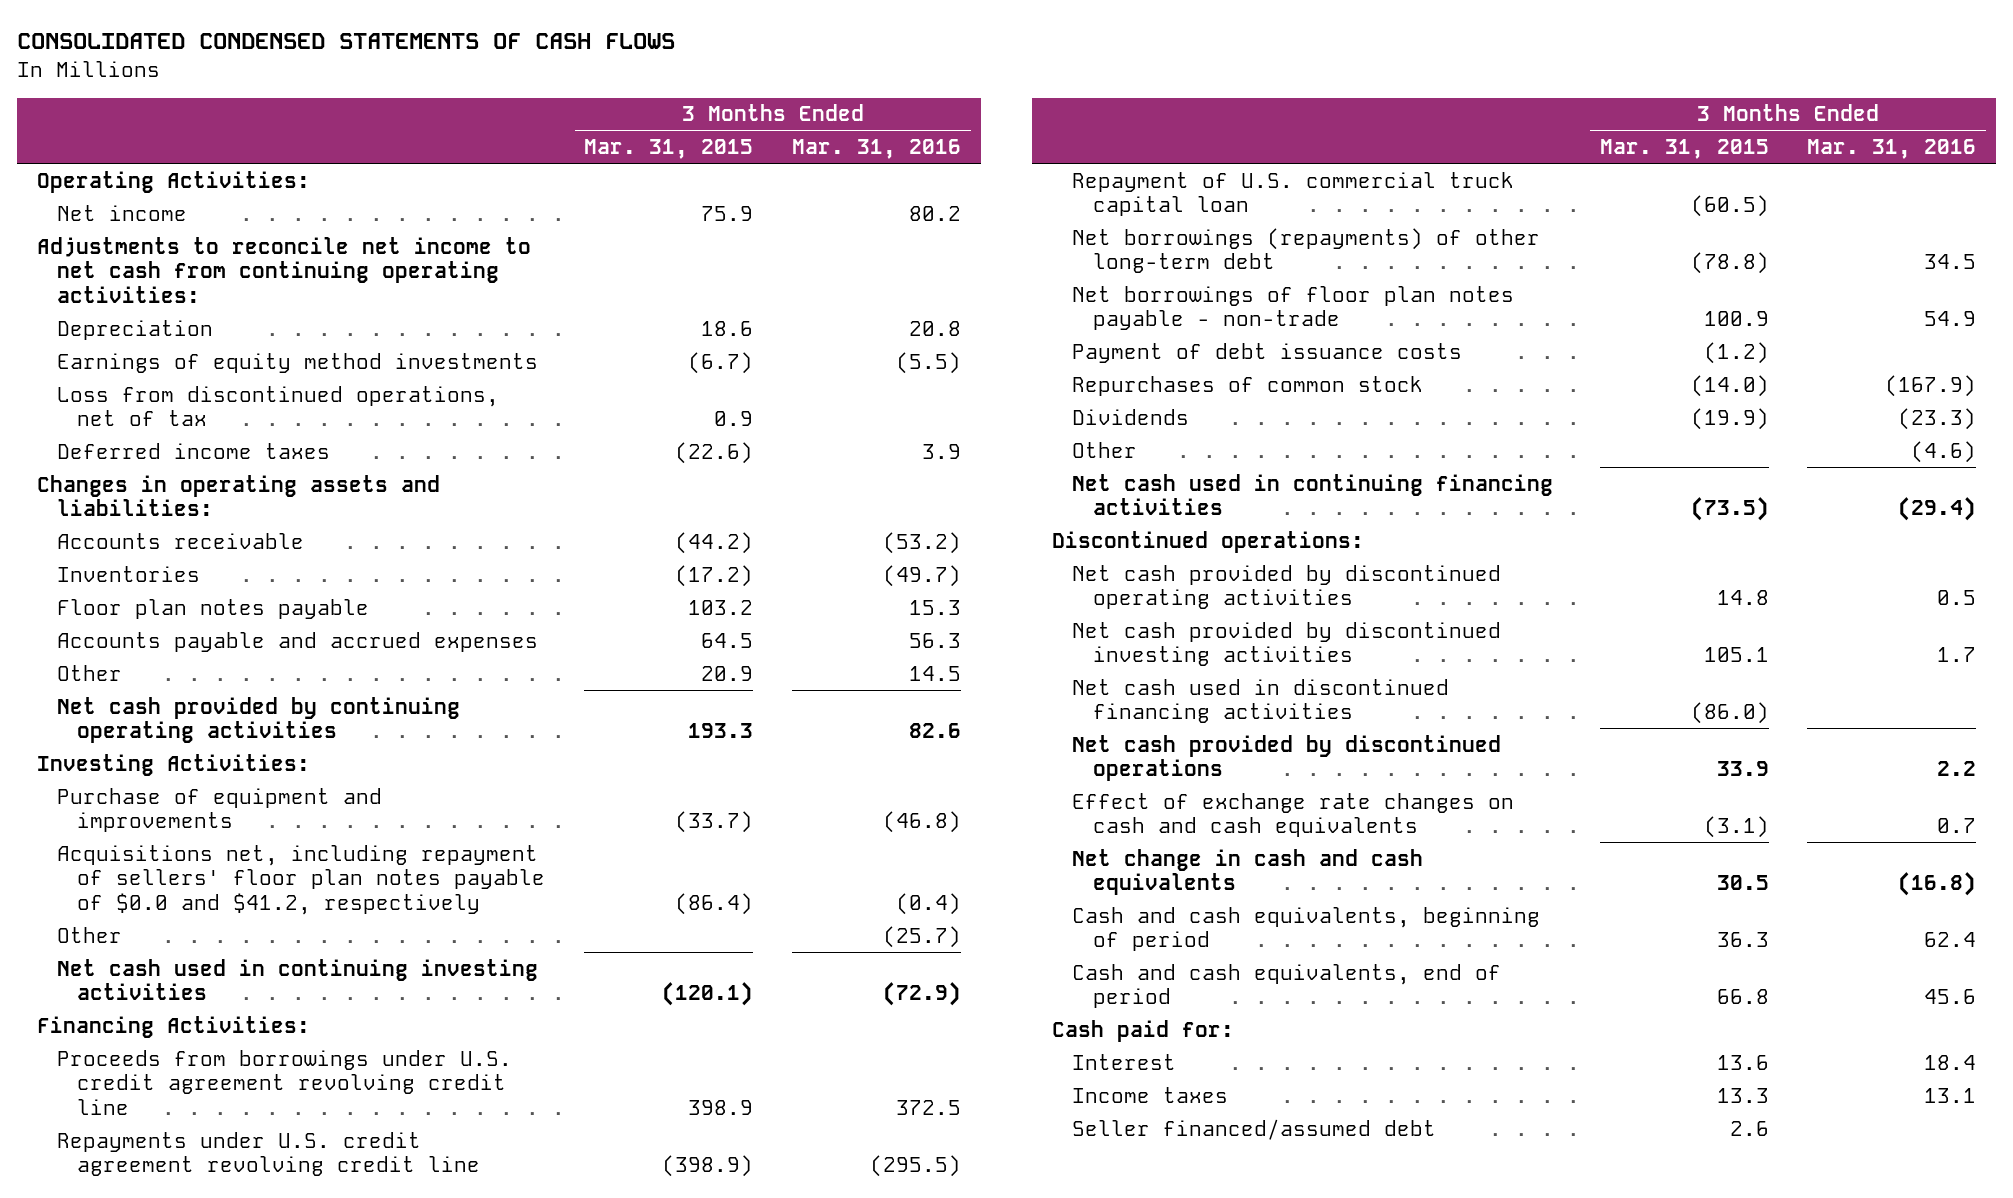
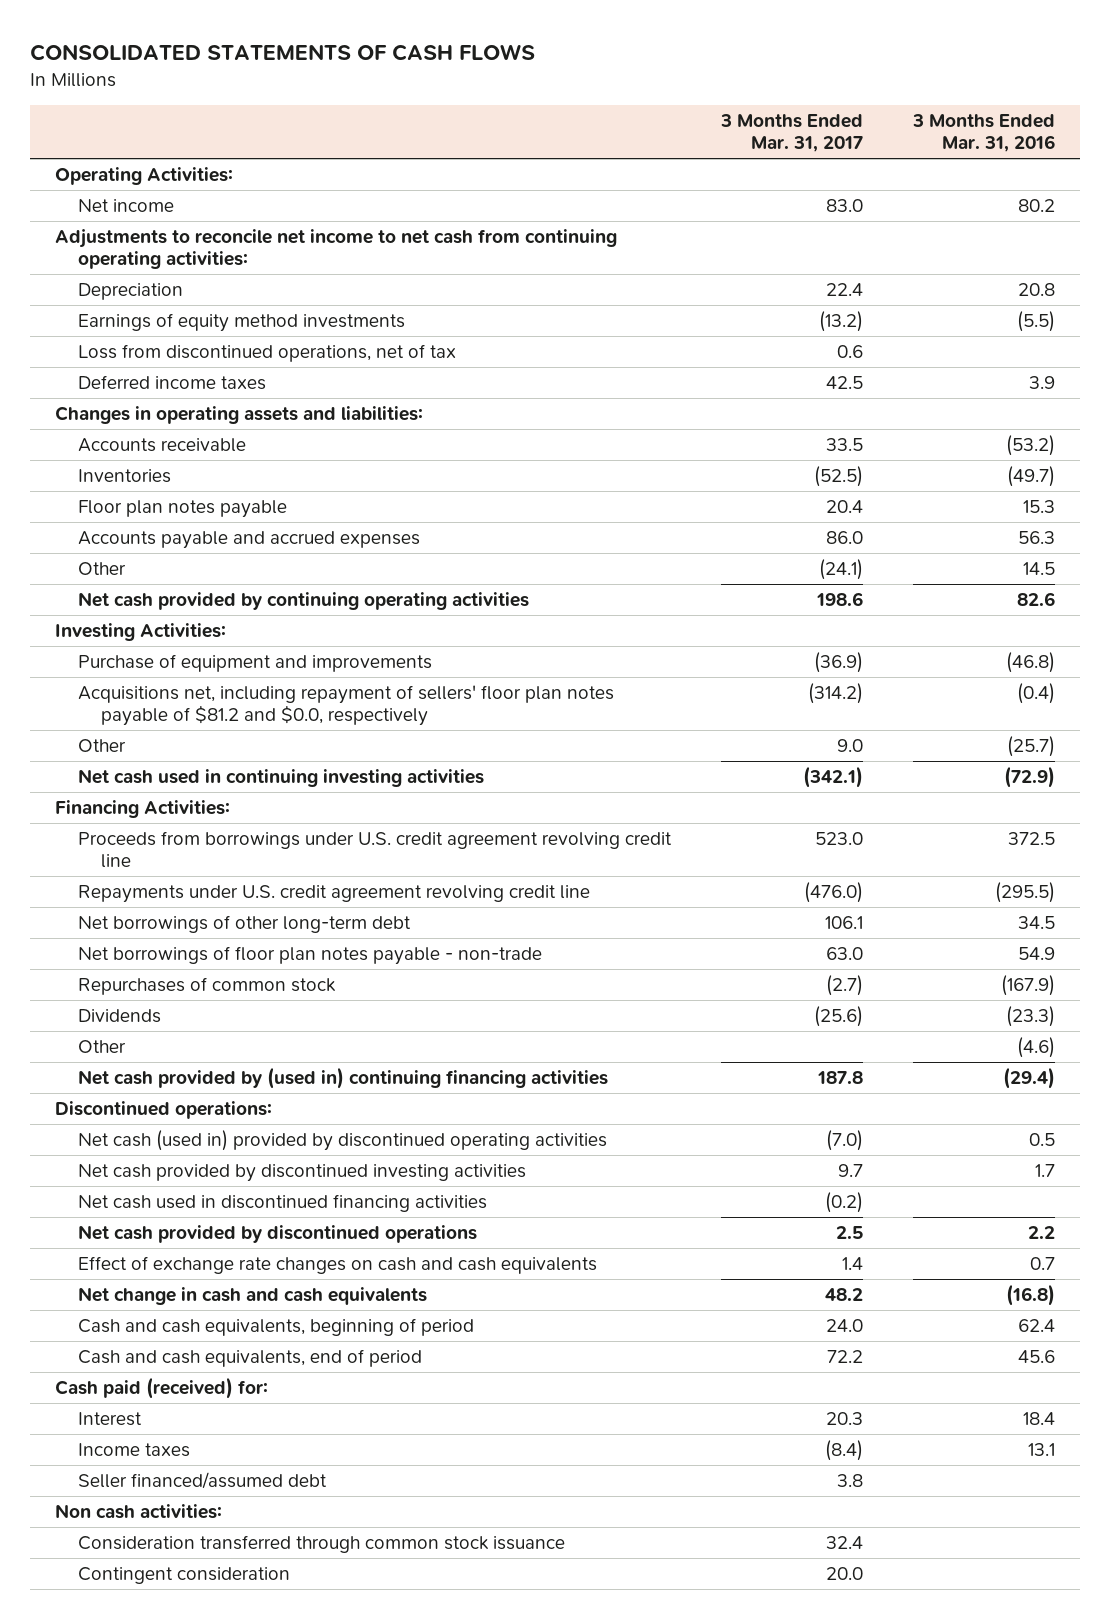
- CONSOLIDATED CONDENSED STATEMENTS OF CASH FLOWS
+ CONSOLIDATED STATEMENTS OF CASH FLOWS
- | 3 Months Ended Mar. 31, 2015 | 3 Months Ended Mar. 31, 2016
+ | 3 Months Ended Mar. 31, 2017 | 3 Months Ended Mar. 31, 2016
- Acquisitions net, including repayment of sellers' floor plan notes payable of $0.0 and $41.2, respectively | (86.4) | (0.4)
+ Acquisitions net, including repayment of sellers' floor plan notes payable of $81.2 and $0.0, respectively | (314.2) | (0.4)
- Repayment of U.S. commercial truck capital loan | (60.5) |
- Net borrowings (repayments) of other long-term debt | (78.8) | 34.5
+ Net borrowings of other long-term debt | 106.1 | 34.5
- Payment of debt issuance costs | (1.2) |
- Net cash used in continuing financing activities | (73.5) | (29.4)
+ Net cash provided by (used in) continuing financing activities | 187.8 | (29.4)
- Net cash provided by discontinued operating activities | 14.8 | 0.5
+ Net cash (used in) provided by discontinued operating activities | (7.0) | 0.5
- Cash paid for:
+ Cash paid (received) for:
+ Non cash activities:
+ Consideration transferred through common stock issuance | 32.4 |
+ Contingent consideration | 20.0 |

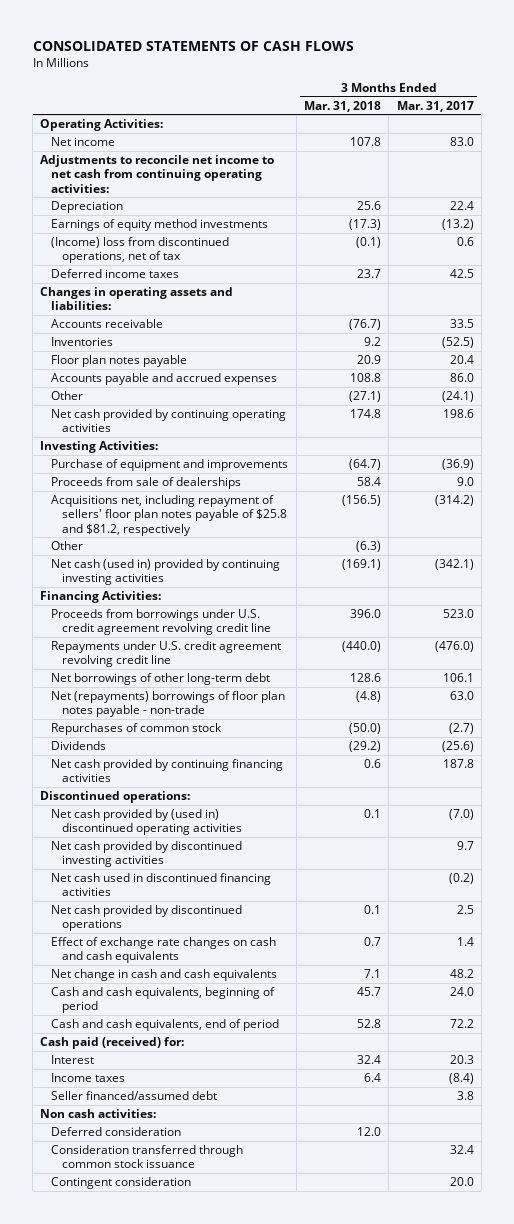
- | 3 Months Ended Mar. 31, 2017 | 3 Months Ended Mar. 31, 2016
+ | 3 Months Ended Mar. 31, 2018 | 3 Months Ended Mar. 31, 2017
- Loss from discontinued operations, net of tax | 0.6 |
+ (Income) loss from discontinued operations, net of tax | (0.1) | 0.6
- Acquisitions net, including repayment of sellers' floor plan notes payable of $81.2 and $0.0, respectively | (314.2) | (0.4)
- Other | 9.0 | (25.7)
- Net cash used in continuing investing activities | (342.1) | (72.9)
+ Proceeds from sale of dealerships | 58.4 | 9.0
+ Acquisitions net, including repayment of sellers' floor plan notes payable of $25.8 and $81.2, respectively | (156.5) | (314.2)
moved up: Other | (6.3) |
+ Net cash (used in) provided by continuing investing activities | (169.1) | (342.1)
- Net borrowings of floor plan notes payable - non-trade | 63.0 | 54.9
+ Net (repayments) borrowings of floor plan notes payable - non-trade | (4.8) | 63.0
- Net cash provided by (used in) continuing financing activities | 187.8 | (29.4)
+ Net cash provided by continuing financing activities | 0.6 | 187.8
- Net cash (used in) provided by discontinued operating activities | (7.0) | 0.5
+ Net cash provided by (used in) discontinued operating activities | 0.1 | (7.0)
+ Deferred consideration | 12.0 |

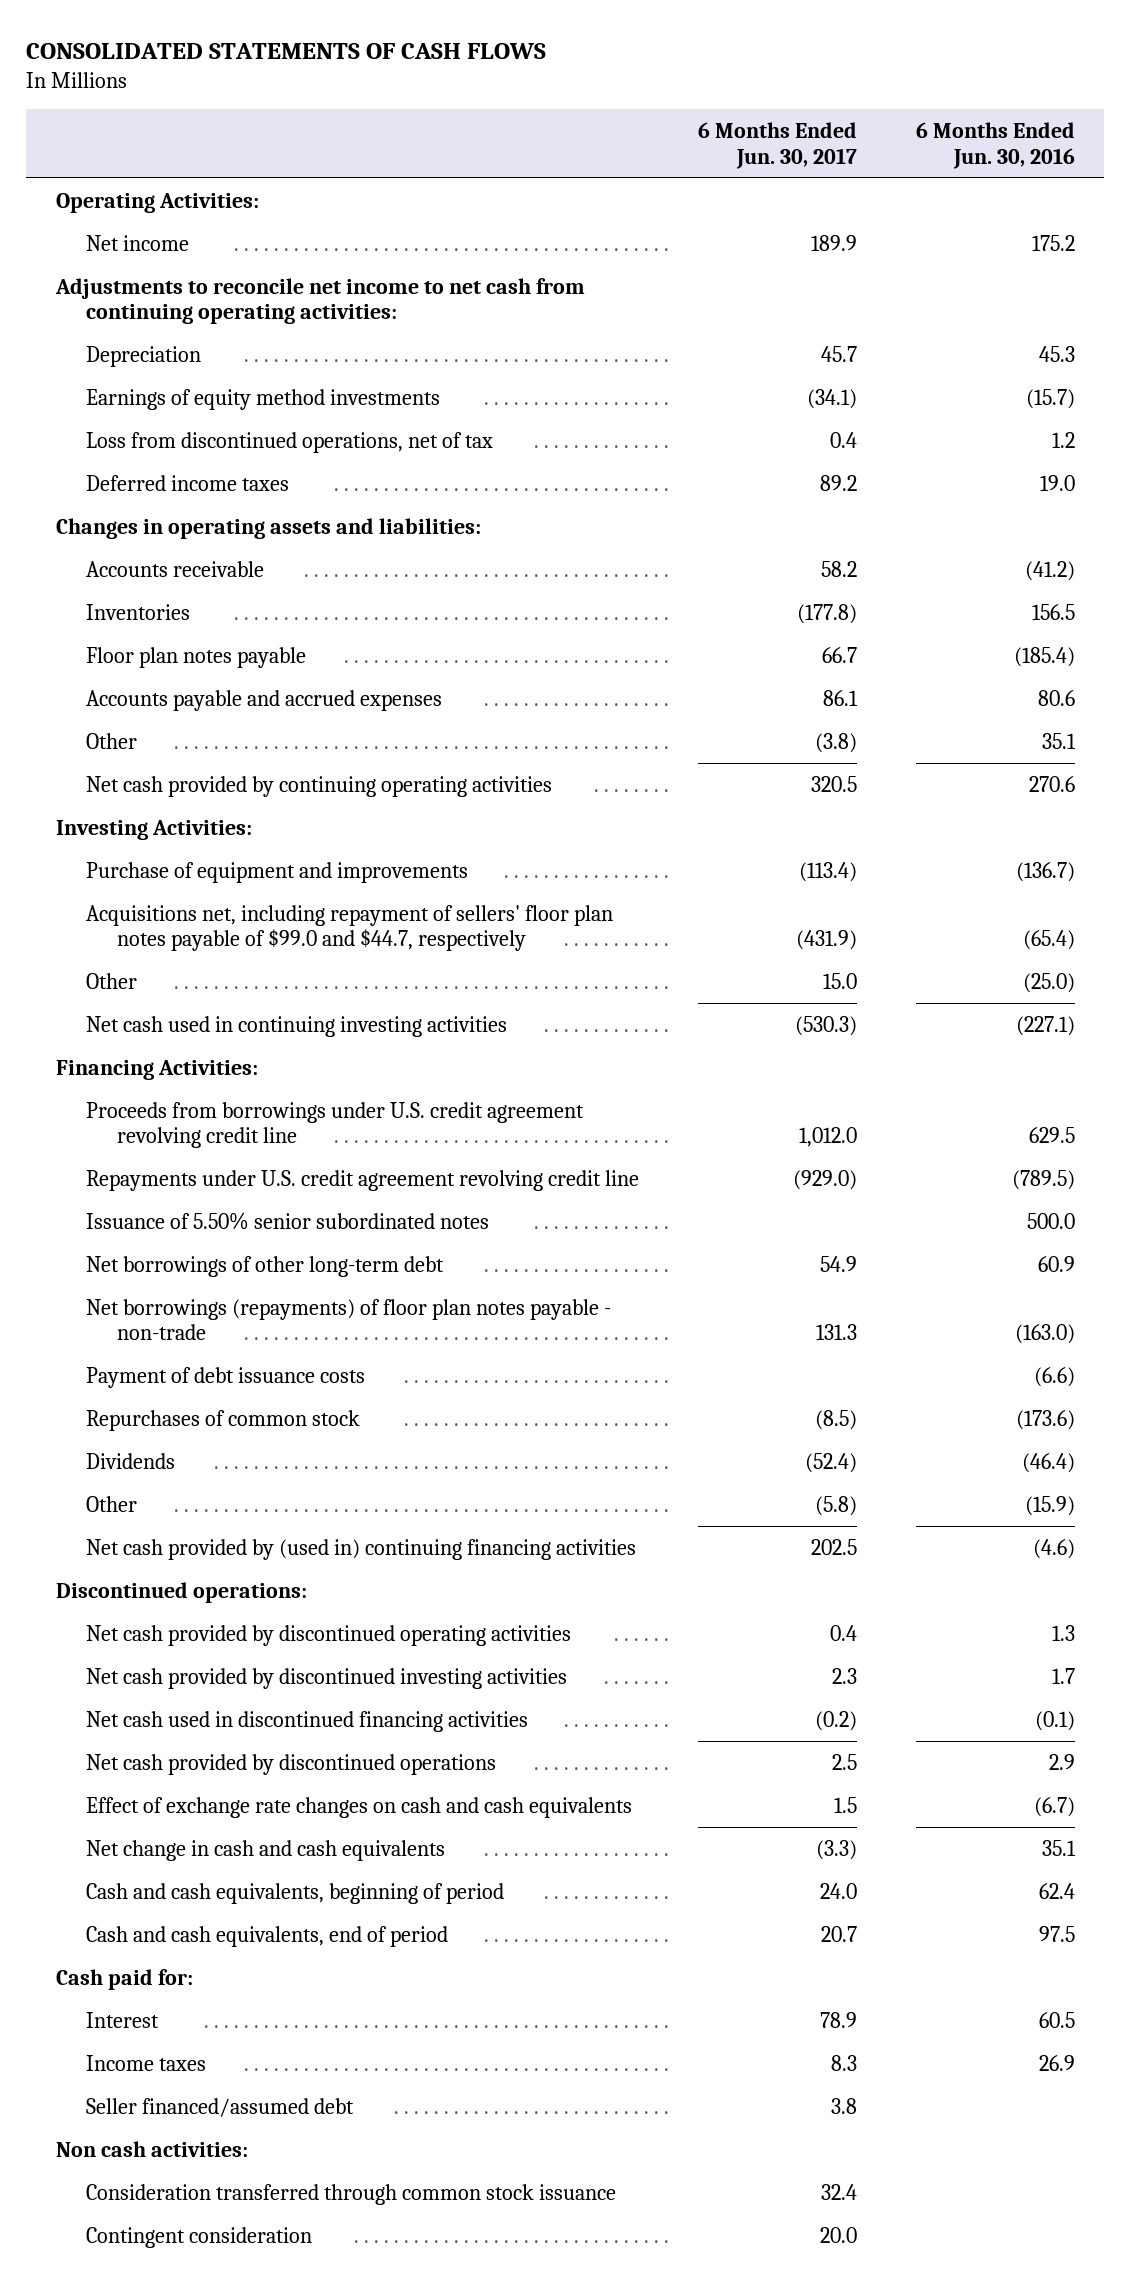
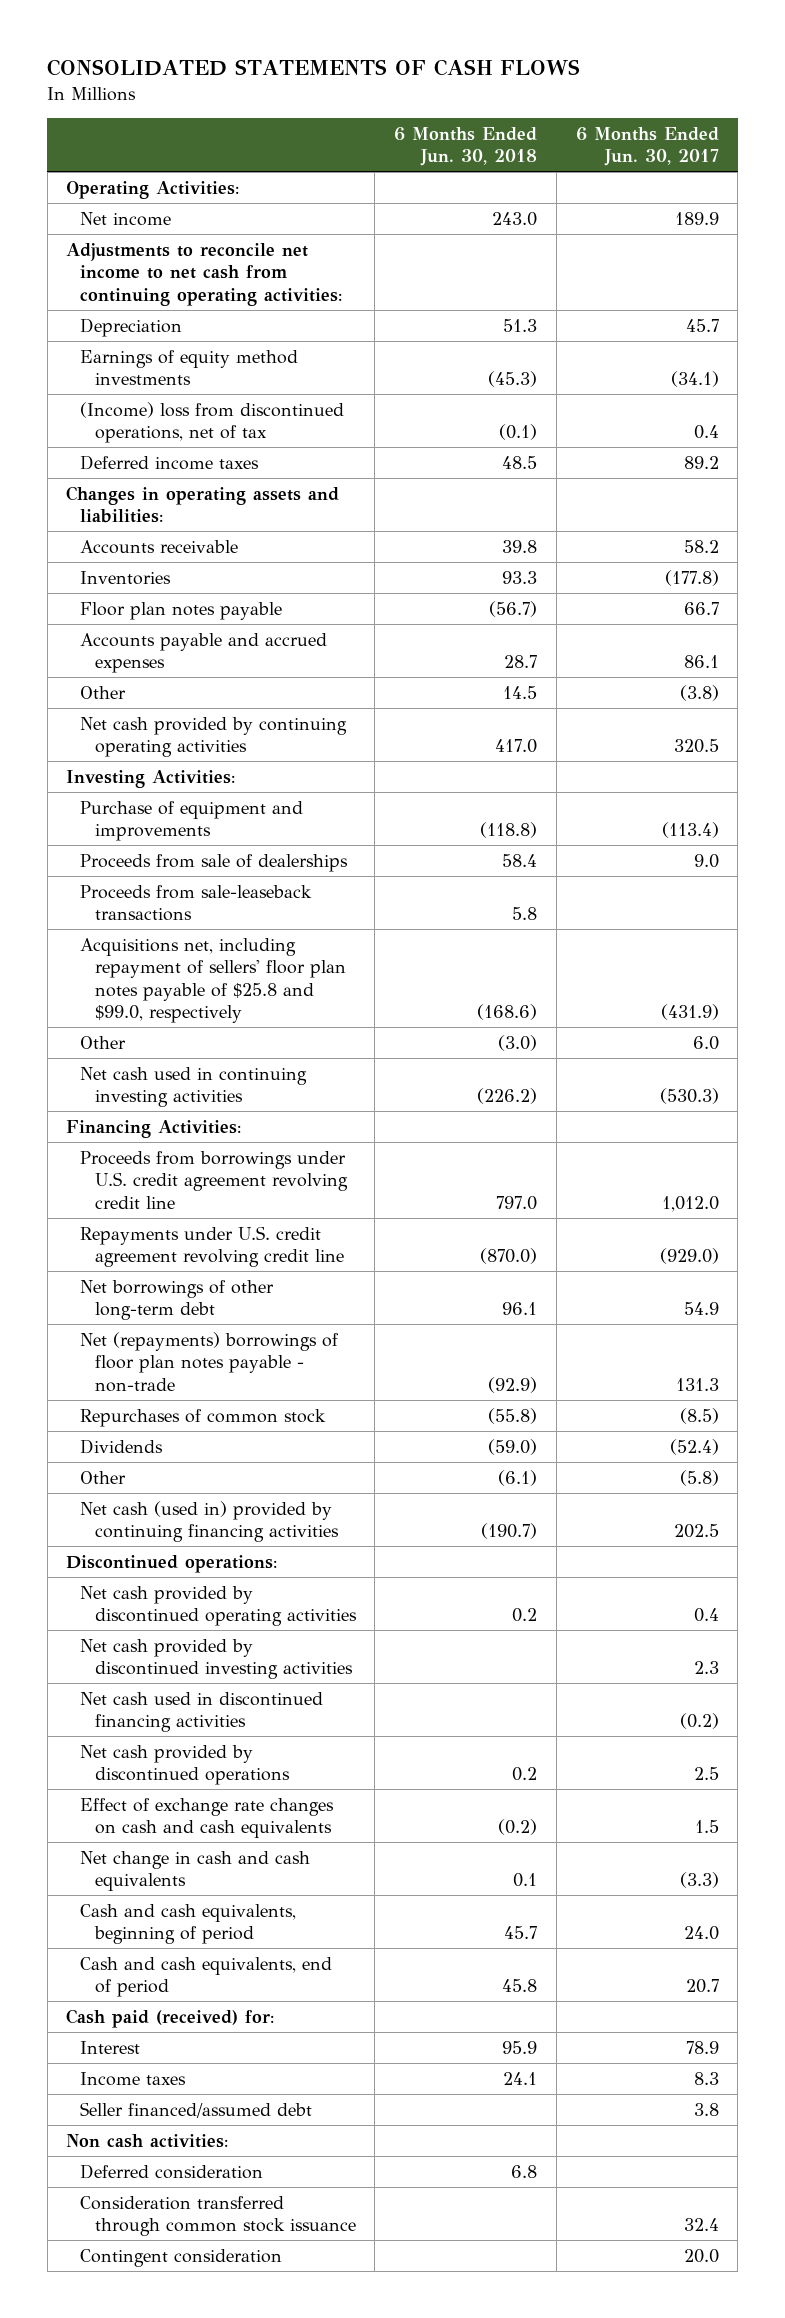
- | 6 Months Ended Jun. 30, 2017 | 6 Months Ended Jun. 30, 2016
+ | 6 Months Ended Jun. 30, 2018 | 6 Months Ended Jun. 30, 2017
- Loss from discontinued operations, net of tax | 0.4 | 1.2
+ (Income) loss from discontinued operations, net of tax | (0.1) | 0.4
- Acquisitions net, including repayment of sellers' floor plan notes payable of $99.0 and $44.7, respectively | (431.9) | (65.4)
- Other | 15.0 | (25.0)
+ Proceeds from sale of dealerships | 58.4 | 9.0
+ Proceeds from sale-leaseback transactions | 5.8 |
+ Acquisitions net, including repayment of sellers' floor plan notes payable of $25.8 and $99.0, respectively | (168.6) | (431.9)
+ Other | (3.0) | 6.0
- Issuance of 5.50% senior subordinated notes | | 500.0
- Net borrowings (repayments) of floor plan notes payable - non-trade | 131.3 | (163.0)
- Payment of debt issuance costs | | (6.6)
+ Net (repayments) borrowings of floor plan notes payable - non-trade | (92.9) | 131.3
- Net cash provided by (used in) continuing financing activities | 202.5 | (4.6)
+ Net cash (used in) provided by continuing financing activities | (190.7) | 202.5
- Cash paid for:
+ Cash paid (received) for:
+ Deferred consideration | 6.8 |

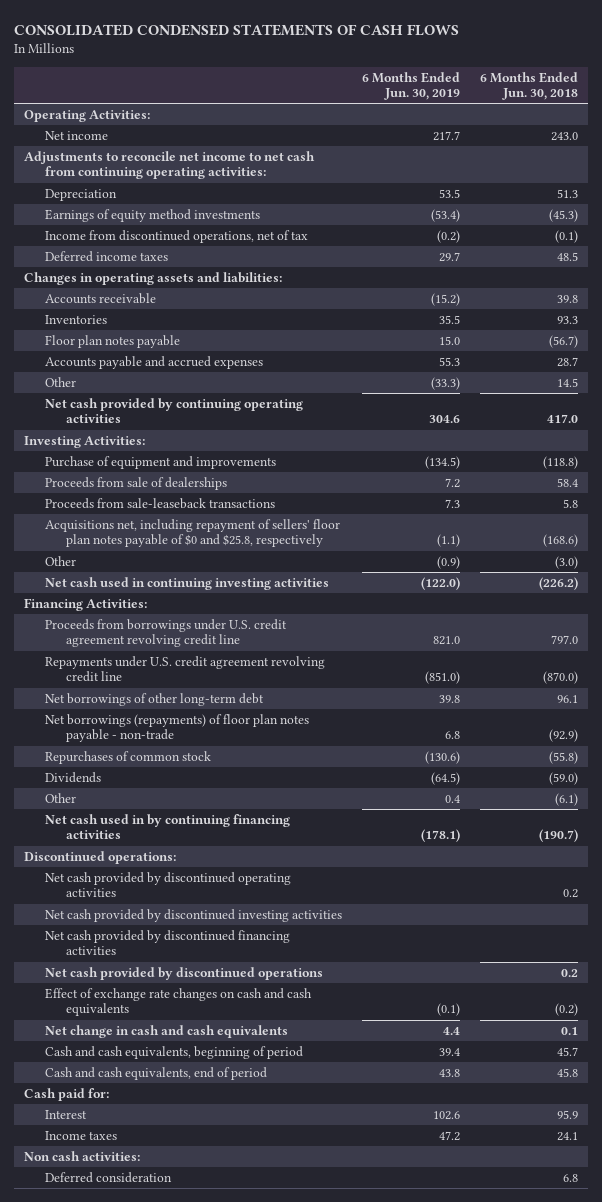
- CONSOLIDATED STATEMENTS OF CASH FLOWS
+ CONSOLIDATED CONDENSED STATEMENTS OF CASH FLOWS
- | 6 Months Ended Jun. 30, 2018 | 6 Months Ended Jun. 30, 2017
+ | 6 Months Ended Jun. 30, 2019 | 6 Months Ended Jun. 30, 2018
- (Income) loss from discontinued operations, net of tax | (0.1) | 0.4
+ Income from discontinued operations, net of tax | (0.2) | (0.1)
- Acquisitions net, including repayment of sellers' floor plan notes payable of $25.8 and $99.0, respectively | (168.6) | (431.9)
+ Acquisitions net, including repayment of sellers' floor plan notes payable of $0 and $25.8, respectively | (1.1) | (168.6)
- Net (repayments) borrowings of floor plan notes payable - non-trade | (92.9) | 131.3
+ Net borrowings (repayments) of floor plan notes payable - non-trade | 6.8 | (92.9)
- Net cash (used in) provided by continuing financing activities | (190.7) | 202.5
+ Net cash used in by continuing financing activities | (178.1) | (190.7)
- Net cash used in discontinued financing activities | | (0.2)
+ Net cash provided by discontinued financing activities
- Cash paid (received) for:
+ Cash paid for:
- Seller financed/assumed debt | | 3.8
- Consideration transferred through common stock issuance | | 32.4
- Contingent consideration | | 20.0

